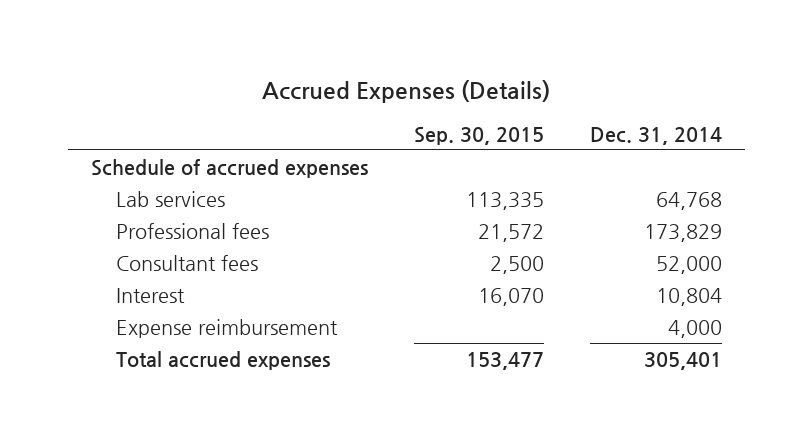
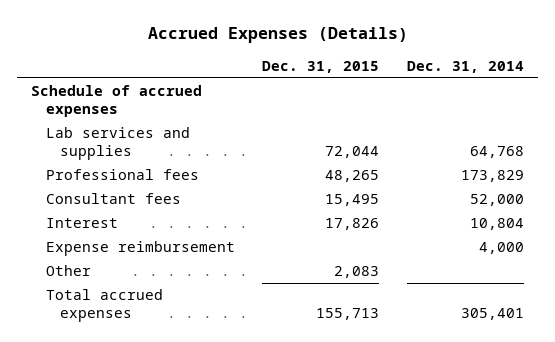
- | Sep. 30, 2015 | Dec. 31, 2014
+ | Dec. 31, 2015 | Dec. 31, 2014
- Lab services | 113,335 | 64,768
+ Lab services and supplies | 72,044 | 64,768
+ Other | 2,083 |

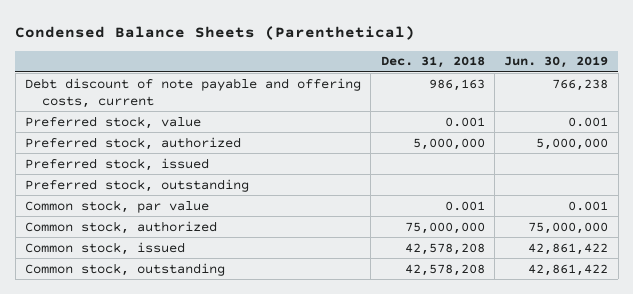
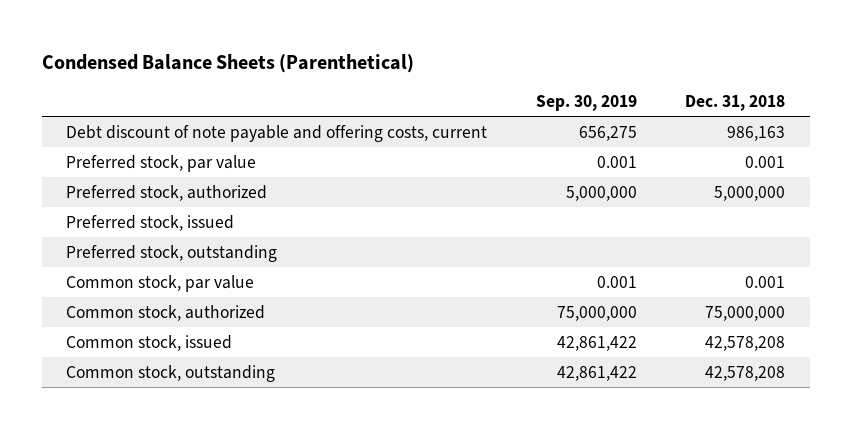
- | Dec. 31, 2018 | Jun. 30, 2019
+ | Sep. 30, 2019 | Dec. 31, 2018
- Preferred stock, value | 0.001 | 0.001
+ Preferred stock, par value | 0.001 | 0.001

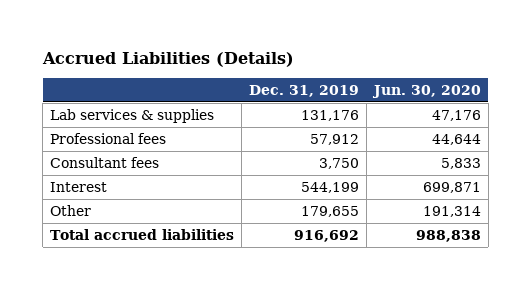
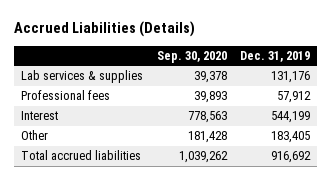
- | Dec. 31, 2019 | Jun. 30, 2020
+ | Sep. 30, 2020 | Dec. 31, 2019
- Consultant fees | 3,750 | 5,833
- Other | 179,655 | 191,314
+ Other | 181,428 | 183,405

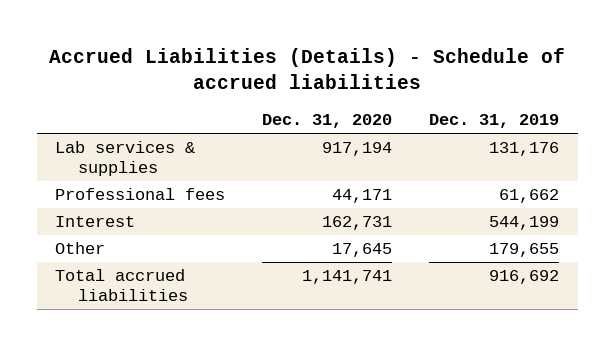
- Accrued Liabilities (Details)
+ Accrued Liabilities (Details) - Schedule of accrued liabilities
- | Sep. 30, 2020 | Dec. 31, 2019
+ | Dec. 31, 2020 | Dec. 31, 2019
- Professional fees | 39,893 | 57,912
+ Professional fees | 44,171 | 61,662
- Other | 181,428 | 183,405
+ Other | 17,645 | 179,655

